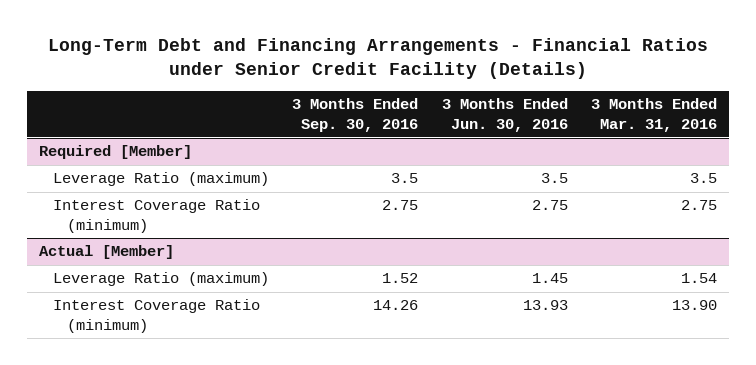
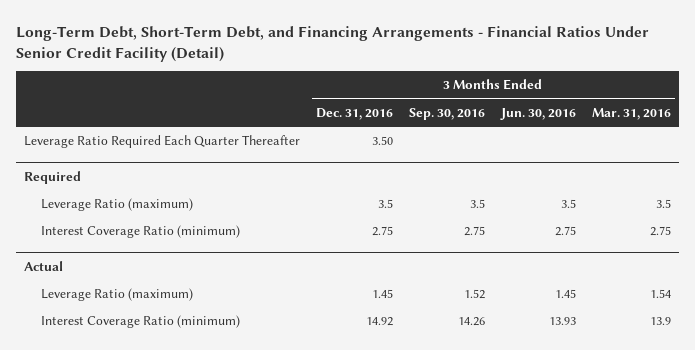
- Long-Term Debt and Financing Arrangements - Financial Ratios under Senior Credit Facility (Details)
+ Long-Term Debt, Short-Term Debt, and Financing Arrangements - Financial Ratios Under Senior Credit Facility (Detail)
- | 3 Months Ended Sep. 30, 2016 | 3 Months Ended Jun. 30, 2016 | 3 Months Ended Mar. 31, 2016
+ | 3 Months Ended Dec. 31, 2016 | 3 Months Ended Sep. 30, 2016 | 3 Months Ended Jun. 30, 2016 | 3 Months Ended Mar. 31, 2016
- Required [Member]
+ Leverage Ratio Required Each Quarter Thereafter | 3.50 | | |
+ Required
- Actual [Member]
+ Actual
- Interest Coverage Ratio (minimum) | 14.26 | 13.93 | 13.90
+ Interest Coverage Ratio (minimum) | 14.92 | 14.26 | 13.93 | 13.9

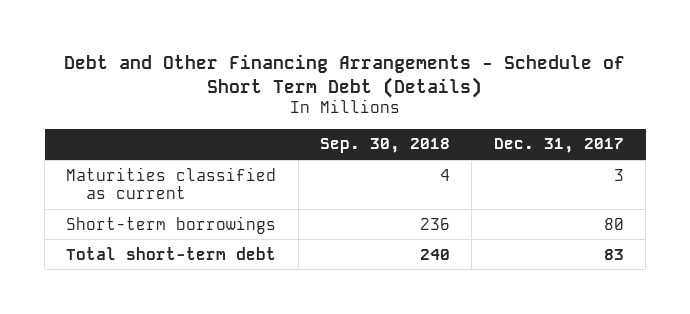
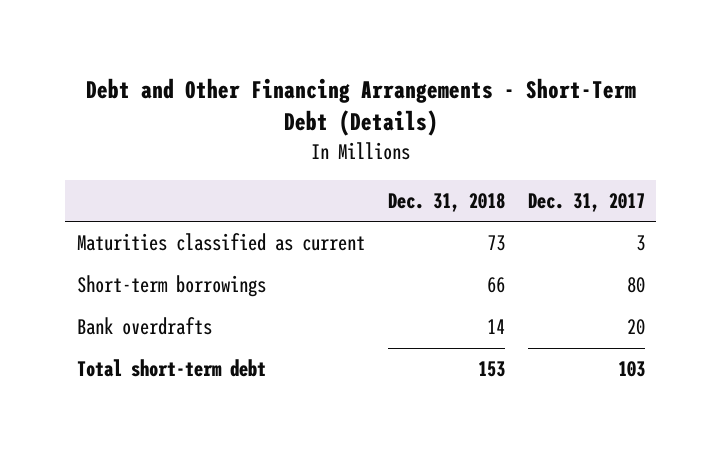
- Debt and Other Financing Arrangements - Schedule of Short Term Debt (Details)
+ Debt and Other Financing Arrangements - Short-Term Debt (Details)
- | Sep. 30, 2018 | Dec. 31, 2017
+ | Dec. 31, 2018 | Dec. 31, 2017
- Total short-term debt | 240 | 83
+ Bank overdrafts | 14 | 20
+ Total short-term debt | 153 | 103

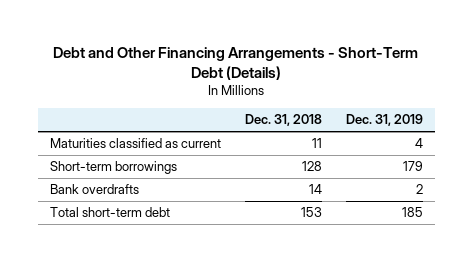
- | Dec. 31, 2018 | Dec. 31, 2017
+ | Dec. 31, 2018 | Dec. 31, 2019
- Maturities classified as current | 73 | 3
- Short-term borrowings | 66 | 80
+ Maturities classified as current | 11 | 4
+ Short-term borrowings | 128 | 179

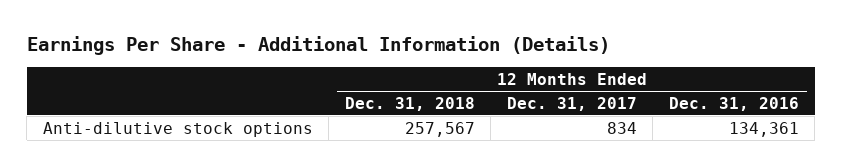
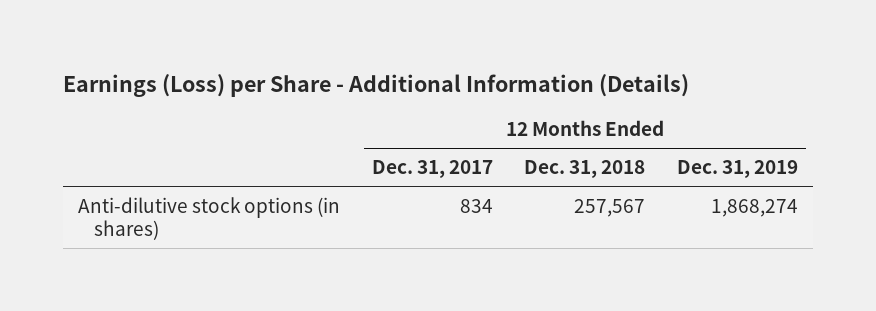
- Earnings Per Share - Additional Information (Details)
+ Earnings (Loss) per Share - Additional Information (Details)
- | 12 Months Ended Dec. 31, 2018 | 12 Months Ended Dec. 31, 2017 | 12 Months Ended Dec. 31, 2016
+ | 12 Months Ended Dec. 31, 2017 | 12 Months Ended Dec. 31, 2018 | 12 Months Ended Dec. 31, 2019
- Anti-dilutive stock options | 257,567 | 834 | 134,361
+ Anti-dilutive stock options (in shares) | 834 | 257,567 | 1,868,274

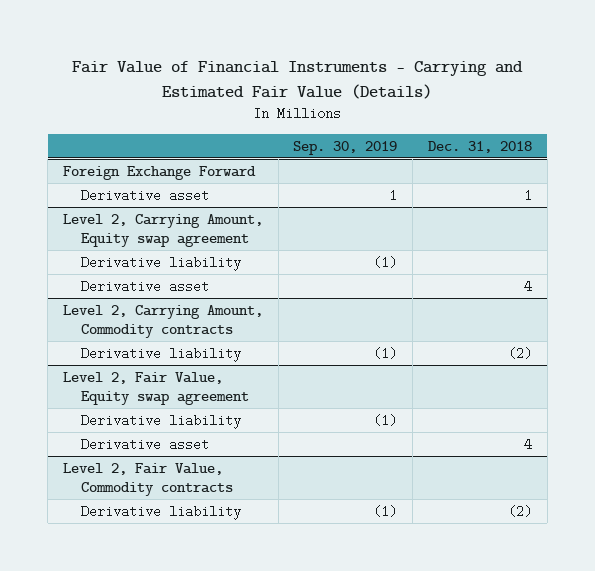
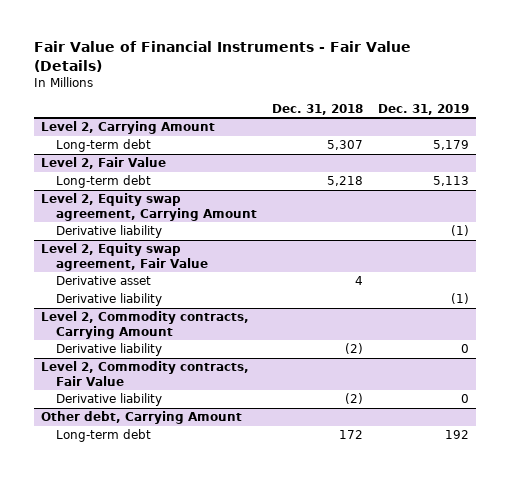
- Fair Value of Financial Instruments - Carrying and Estimated Fair Value (Details)
+ Fair Value of Financial Instruments - Fair Value (Details)
- | Sep. 30, 2019 | Dec. 31, 2018
+ | Dec. 31, 2018 | Dec. 31, 2019
- Foreign Exchange Forward
- Derivative asset | 1 | 1
- Level 2, Carrying Amount, Equity swap agreement
+ Level 2, Carrying Amount
+ Long-term debt | 5,307 | 5,179
+ Level 2, Fair Value
+ Long-term debt | 5,218 | 5,113
+ Level 2, Equity swap agreement, Carrying Amount
+ Level 2, Equity swap agreement, Fair Value
- Level 2, Carrying Amount, Commodity contracts
- Derivative liability | (1) | (2)
- Level 2, Fair Value, Equity swap agreement
- Derivative asset | | 4
- Level 2, Fair Value, Commodity contracts
+ Level 2, Commodity contracts, Carrying Amount
+ Level 2, Commodity contracts, Fair Value
+ Derivative liability | (2) | 0
+ Other debt, Carrying Amount
+ Long-term debt | 172 | 192

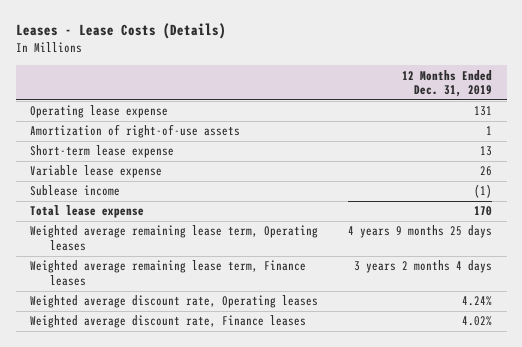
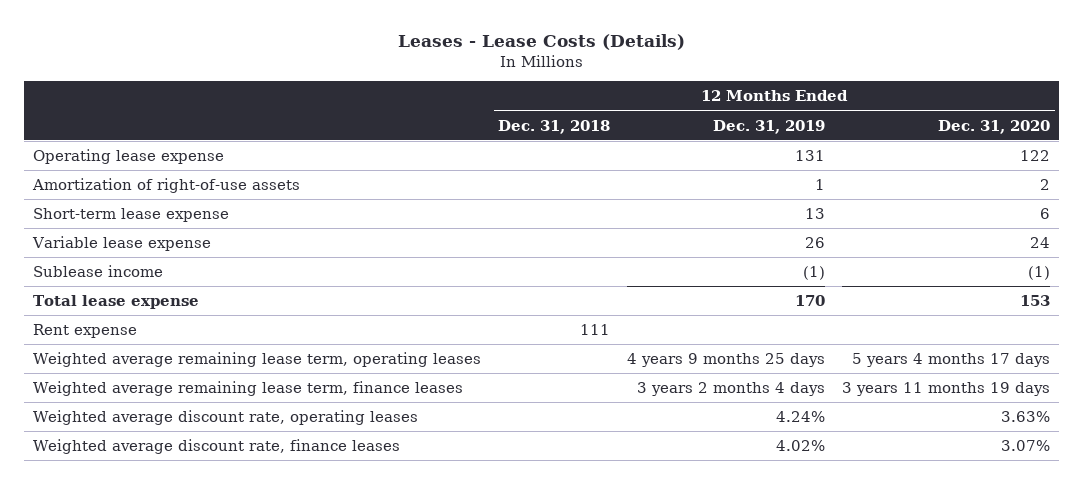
- | 12 Months Ended Dec. 31, 2019
+ | 12 Months Ended Dec. 31, 2018 | 12 Months Ended Dec. 31, 2019 | 12 Months Ended Dec. 31, 2020
- Weighted average remaining lease term, Operating leases | 4 years 9 months 25 days
- Weighted average remaining lease term, Finance leases | 3 years 2 months 4 days
- Weighted average discount rate, Operating leases | 4.24%
- Weighted average discount rate, Finance leases | 4.02%
+ Rent expense | 111 | |
+ Weighted average remaining lease term, operating leases | | 4 years 9 months 25 days | 5 years 4 months 17 days
+ Weighted average remaining lease term, finance leases | | 3 years 2 months 4 days | 3 years 11 months 19 days
+ Weighted average discount rate, operating leases | | 4.24% | 3.63%
+ Weighted average discount rate, finance leases | | 4.02% | 3.07%

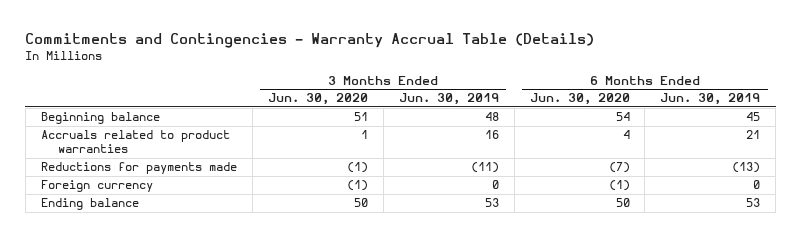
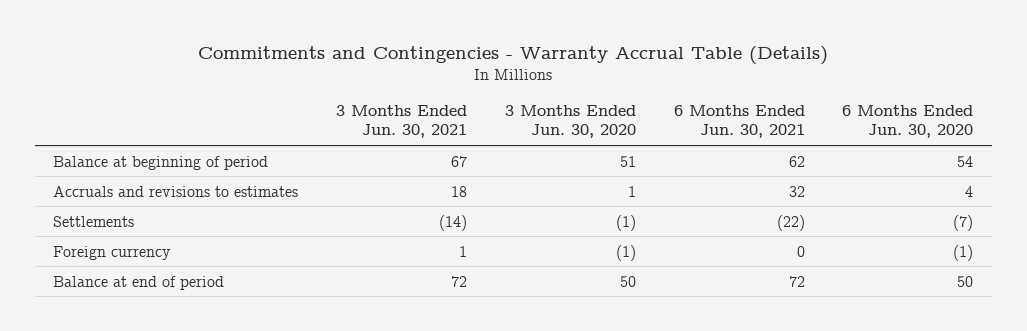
- | 3 Months Ended Jun. 30, 2020 | 3 Months Ended Jun. 30, 2019 | 6 Months Ended Jun. 30, 2020 | 6 Months Ended Jun. 30, 2019
+ | 3 Months Ended Jun. 30, 2021 | 3 Months Ended Jun. 30, 2020 | 6 Months Ended Jun. 30, 2021 | 6 Months Ended Jun. 30, 2020
- Beginning balance | 51 | 48 | 54 | 45
- Accruals related to product warranties | 1 | 16 | 4 | 21
- Reductions for payments made | (1) | (11) | (7) | (13)
+ Balance at beginning of period | 67 | 51 | 62 | 54
+ Accruals and revisions to estimates | 18 | 1 | 32 | 4
+ Settlements | (14) | (1) | (22) | (7)
- Ending balance | 50 | 53 | 50 | 53
+ Balance at end of period | 72 | 50 | 72 | 50

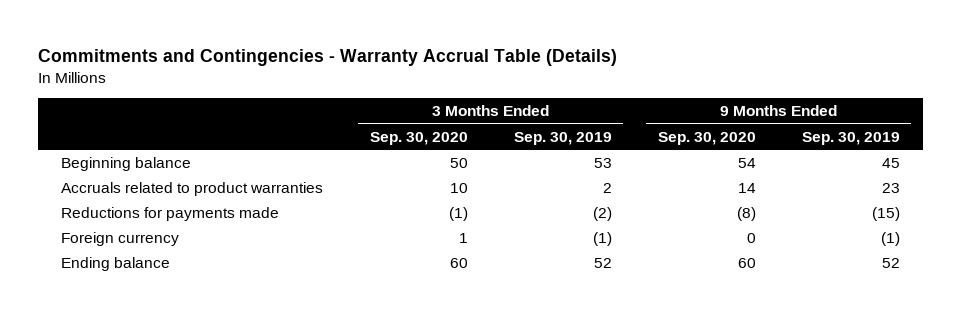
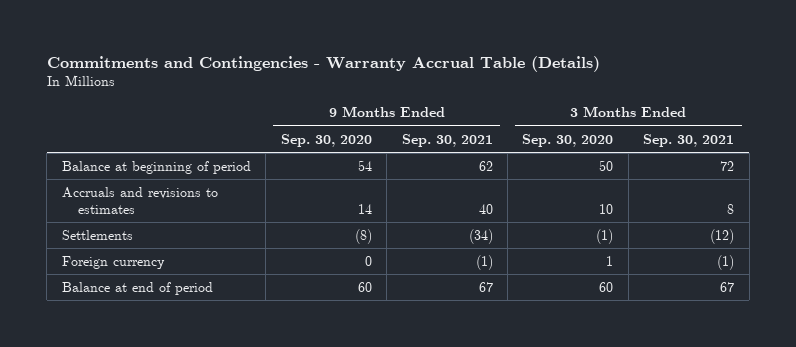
- | 3 Months Ended Sep. 30, 2020 | 3 Months Ended Sep. 30, 2019 | 9 Months Ended Sep. 30, 2020 | 9 Months Ended Sep. 30, 2019
+ | 9 Months Ended Sep. 30, 2020 | 9 Months Ended Sep. 30, 2021 | 3 Months Ended Sep. 30, 2020 | 3 Months Ended Sep. 30, 2021
- Beginning balance | 50 | 53 | 54 | 45
- Accruals related to product warranties | 10 | 2 | 14 | 23
- Reductions for payments made | (1) | (2) | (8) | (15)
+ Balance at beginning of period | 54 | 62 | 50 | 72
+ Accruals and revisions to estimates | 14 | 40 | 10 | 8
+ Settlements | (8) | (34) | (1) | (12)
- Ending balance | 60 | 52 | 60 | 52
+ Balance at end of period | 60 | 67 | 60 | 67

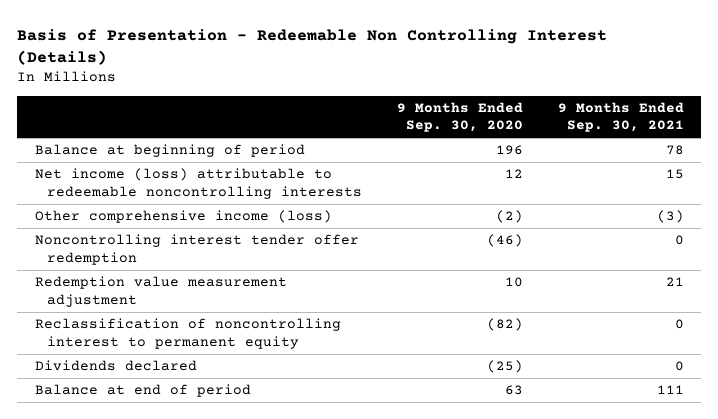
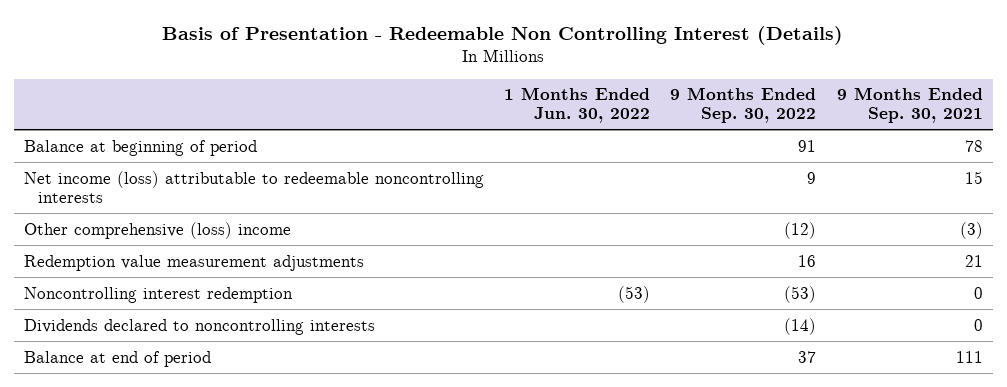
- | 9 Months Ended Sep. 30, 2020 | 9 Months Ended Sep. 30, 2021
+ | 1 Months Ended Jun. 30, 2022 | 9 Months Ended Sep. 30, 2022 | 9 Months Ended Sep. 30, 2021
- Other comprehensive income (loss) | (2) | (3)
- Noncontrolling interest tender offer redemption | (46) | 0
- Redemption value measurement adjustment | 10 | 21
- Reclassification of noncontrolling interest to permanent equity | (82) | 0
- Dividends declared | (25) | 0
+ Other comprehensive (loss) income | | (12) | (3)
+ Redemption value measurement adjustments | | 16 | 21
+ Noncontrolling interest redemption | (53) | (53) | 0
+ Dividends declared to noncontrolling interests | | (14) | 0

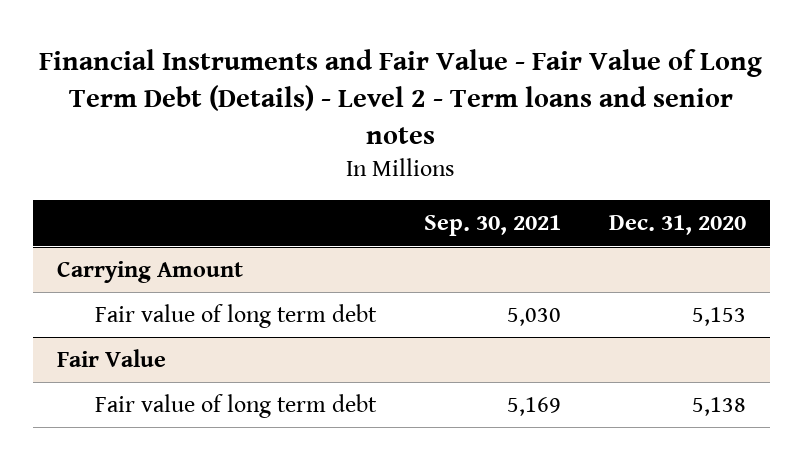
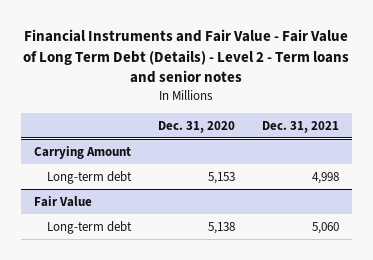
- | Sep. 30, 2021 | Dec. 31, 2020
+ | Dec. 31, 2020 | Dec. 31, 2021
@ Carrying Amount
- Fair value of long term debt | 5,030 | 5,153
+ Long-term debt | 5,153 | 4,998
@ Fair Value
- Fair value of long term debt | 5,169 | 5,138
+ Long-term debt | 5,138 | 5,060

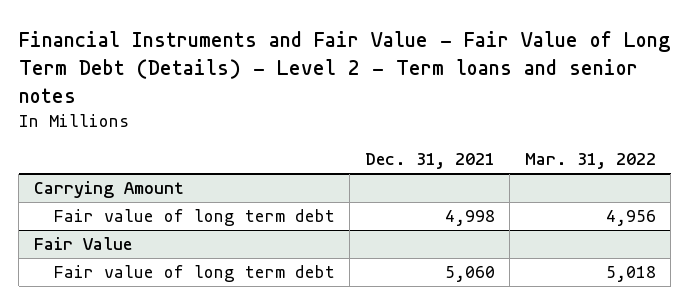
- | Dec. 31, 2020 | Dec. 31, 2021
+ | Dec. 31, 2021 | Mar. 31, 2022
@ Carrying Amount
- Long-term debt | 5,153 | 4,998
+ Fair value of long term debt | 4,998 | 4,956
@ Fair Value
- Long-term debt | 5,138 | 5,060
+ Fair value of long term debt | 5,060 | 5,018

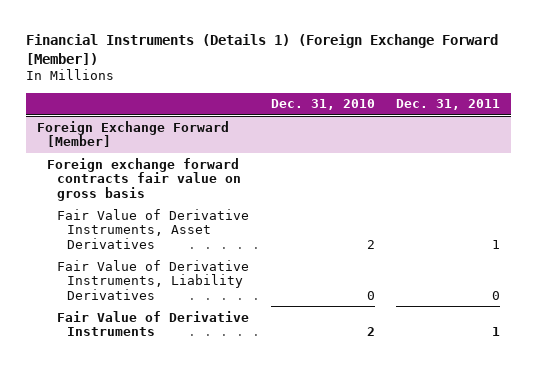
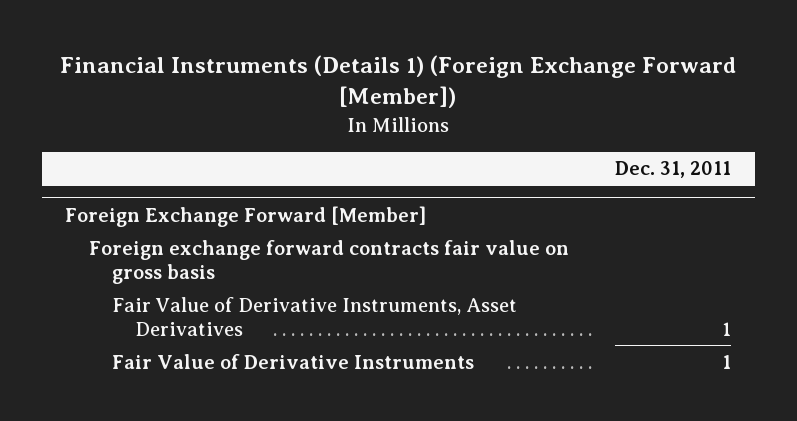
- | Dec. 31, 2010 | Dec. 31, 2011
+ | Dec. 31, 2011
@ Foreign Exchange Forward [Member]
- Fair Value of Derivative Instruments, Liability Derivatives | 0 | 0

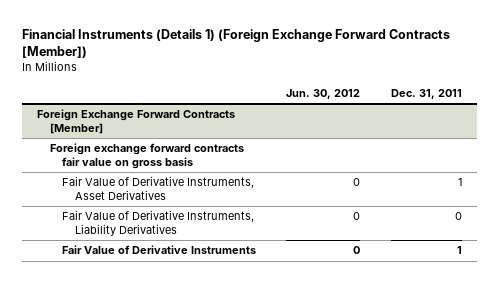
- Financial Instruments (Details 1) (Foreign Exchange Forward [Member])
+ Financial Instruments (Details 1) (Foreign Exchange Forward Contracts [Member])
- | Dec. 31, 2011
+ | Jun. 30, 2012 | Dec. 31, 2011
- Foreign Exchange Forward [Member]
+ Foreign Exchange Forward Contracts [Member]
+ Fair Value of Derivative Instruments, Liability Derivatives | 0 | 0

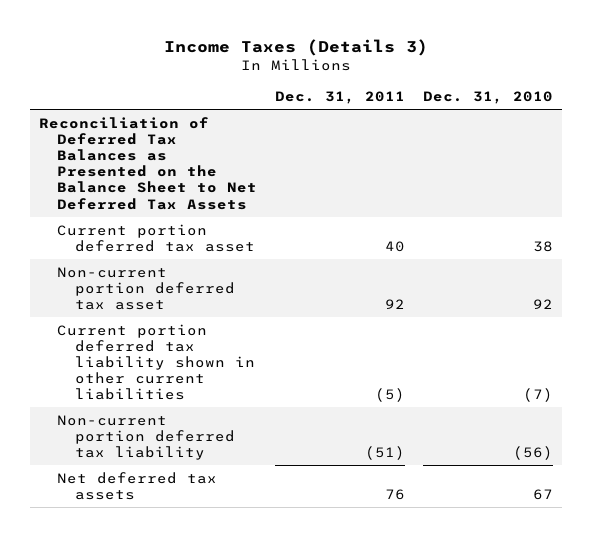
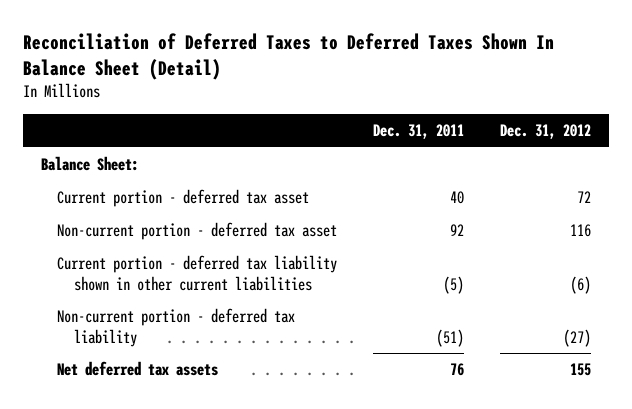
- Income Taxes (Details 3)
+ Reconciliation of Deferred Taxes to Deferred Taxes Shown In Balance Sheet (Detail)
- | Dec. 31, 2011 | Dec. 31, 2010
+ | Dec. 31, 2011 | Dec. 31, 2012
- Reconciliation of Deferred Tax Balances as Presented on the Balance Sheet to Net Deferred Tax Assets
- Current portion deferred tax asset | 40 | 38
- Non-current portion deferred tax asset | 92 | 92
- Current portion deferred tax liability shown in other current liabilities | (5) | (7)
- Non-current portion deferred tax liability | (51) | (56)
+ Balance Sheet:
+ Current portion - deferred tax asset | 40 | 72
+ Non-current portion - deferred tax asset | 92 | 116
+ Current portion - deferred tax liability shown in other current liabilities | (5) | (6)
+ Non-current portion - deferred tax liability | (51) | (27)

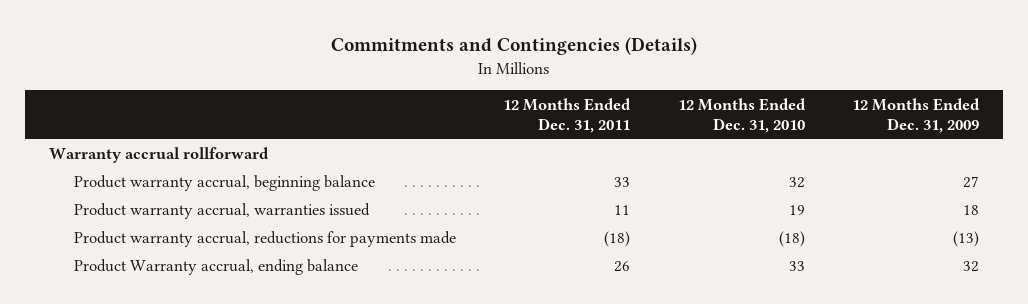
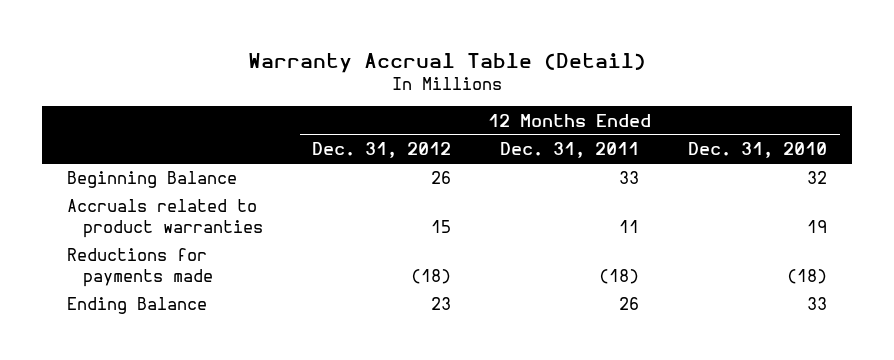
- Commitments and Contingencies (Details)
+ Warranty Accrual Table (Detail)
- | 12 Months Ended Dec. 31, 2011 | 12 Months Ended Dec. 31, 2010 | 12 Months Ended Dec. 31, 2009
+ | 12 Months Ended Dec. 31, 2012 | 12 Months Ended Dec. 31, 2011 | 12 Months Ended Dec. 31, 2010
- Warranty accrual rollforward
- Product warranty accrual, beginning balance | 33 | 32 | 27
- Product warranty accrual, warranties issued | 11 | 19 | 18
- Product warranty accrual, reductions for payments made | (18) | (18) | (13)
- Product Warranty accrual, ending balance | 26 | 33 | 32
+ Beginning Balance | 26 | 33 | 32
+ Accruals related to product warranties | 15 | 11 | 19
+ Reductions for payments made | (18) | (18) | (18)
+ Ending Balance | 23 | 26 | 33

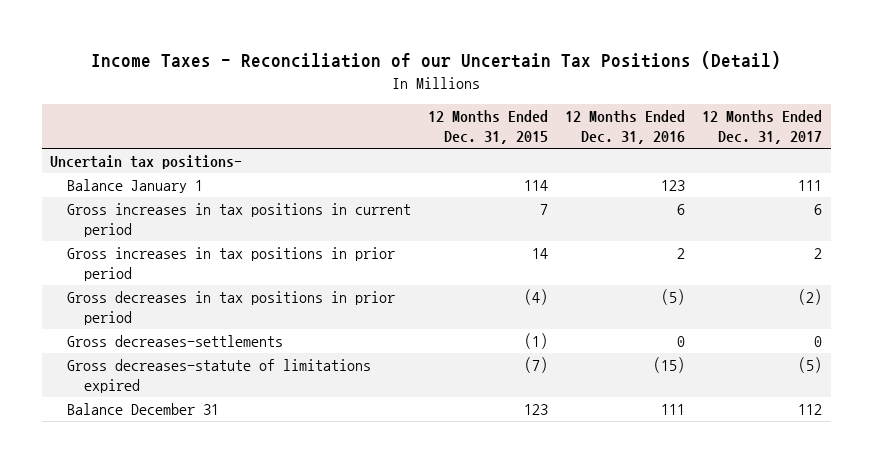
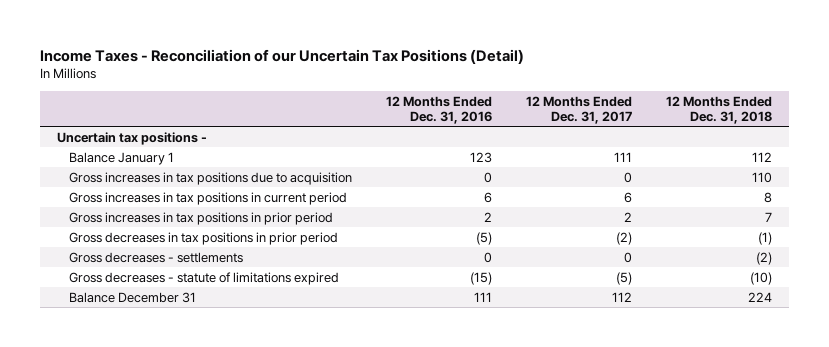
- | 12 Months Ended Dec. 31, 2015 | 12 Months Ended Dec. 31, 2016 | 12 Months Ended Dec. 31, 2017
+ | 12 Months Ended Dec. 31, 2016 | 12 Months Ended Dec. 31, 2017 | 12 Months Ended Dec. 31, 2018
- Uncertain tax positions-
+ Uncertain tax positions -
+ Gross increases in tax positions due to acquisition | 0 | 0 | 110
- Gross decreases-settlements | (1) | 0 | 0
- Gross decreases-statute of limitations expired | (7) | (15) | (5)
+ Gross decreases - settlements | 0 | 0 | (2)
+ Gross decreases - statute of limitations expired | (15) | (5) | (10)

